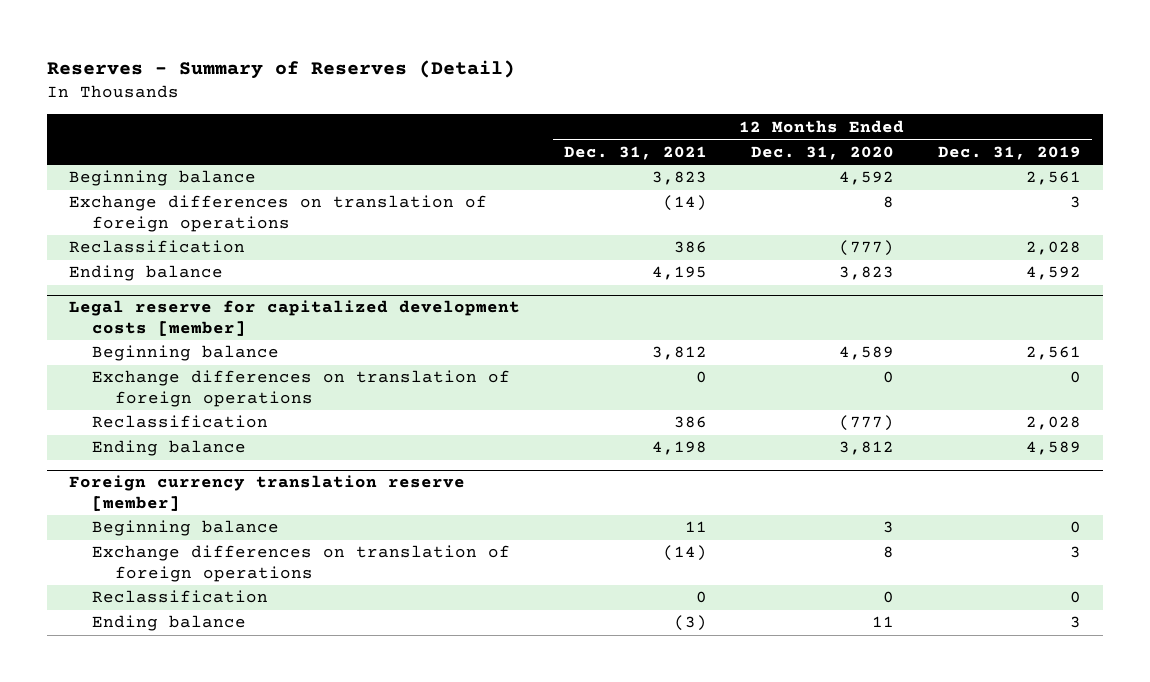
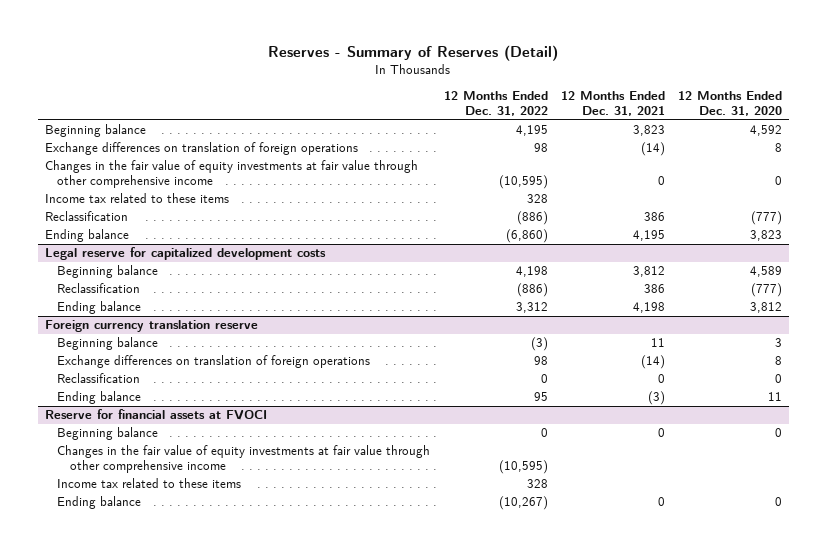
- | 12 Months Ended Dec. 31, 2021 | 12 Months Ended Dec. 31, 2020 | 12 Months Ended Dec. 31, 2019
+ | 12 Months Ended Dec. 31, 2022 | 12 Months Ended Dec. 31, 2021 | 12 Months Ended Dec. 31, 2020
+ Changes in the fair value of equity investments at fair value through other comprehensive income | (10,595) | 0 | 0
+ Income tax related to these items | 328 | |
- Legal reserve for capitalized development costs [member]
+ Legal reserve for capitalized development costs
- Exchange differences on translation of foreign operations | 0 | 0 | 0
- Foreign currency translation reserve [member]
+ Foreign currency translation reserve
+ Reserve for financial assets at FVOCI
+ Beginning balance | 0 | 0 | 0
+ Changes in the fair value of equity investments at fair value through other comprehensive income | (10,595) | |
+ Income tax related to these items | 328 | |
+ Ending balance | (10,267) | 0 | 0

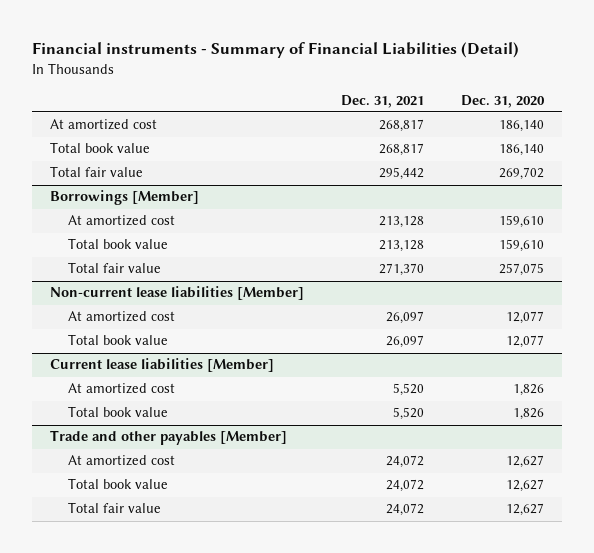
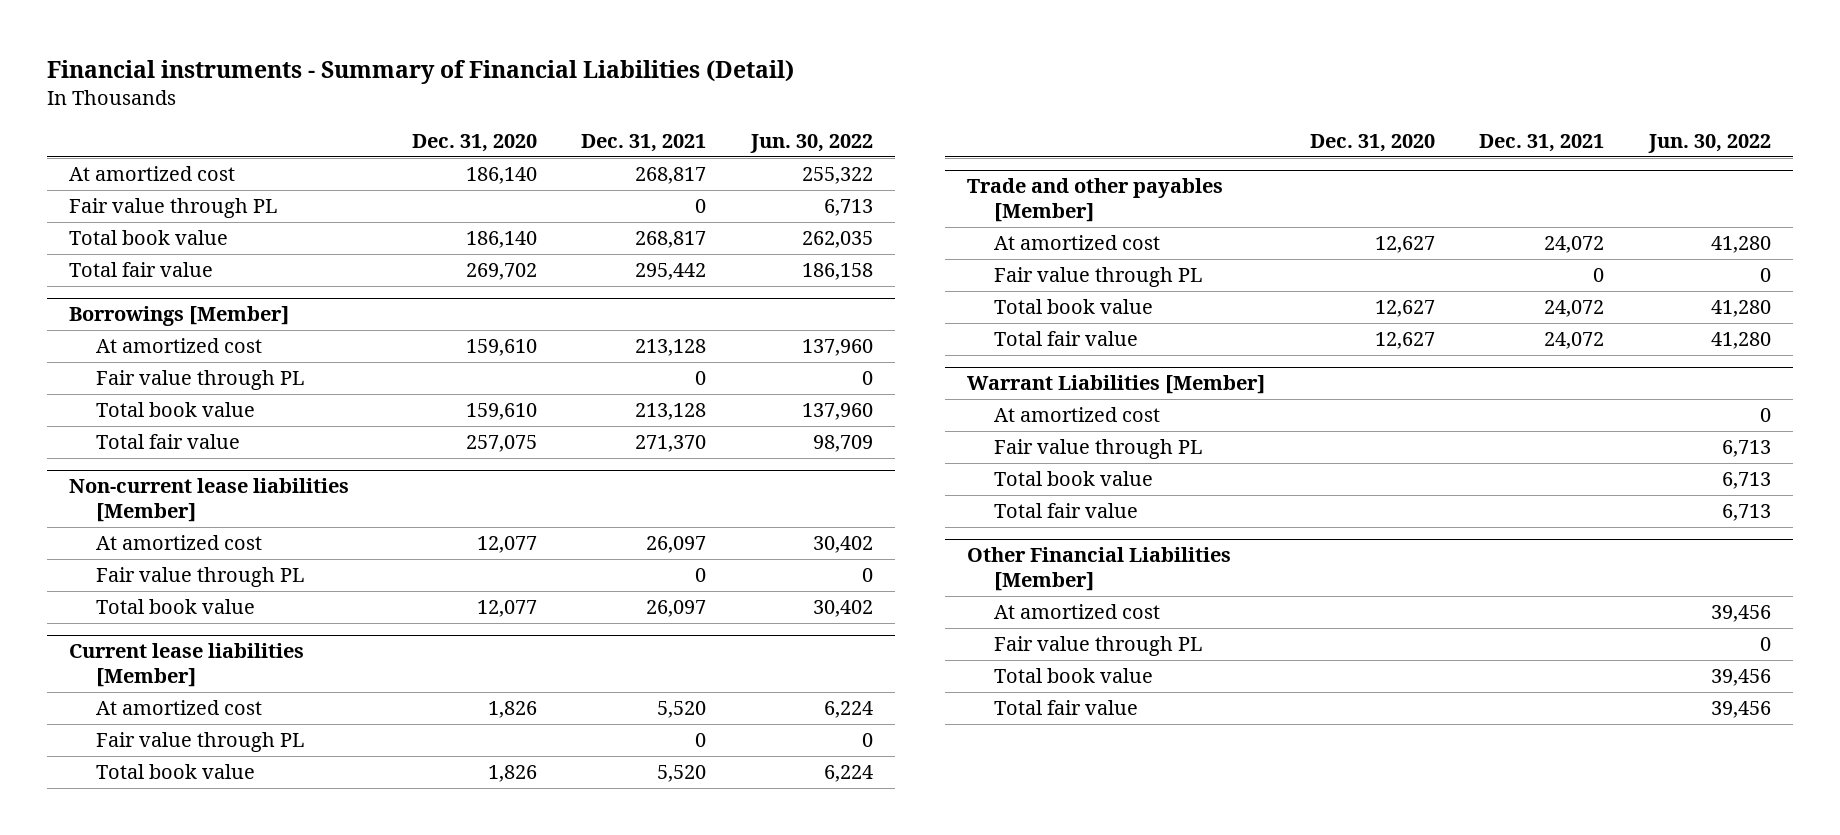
- | Dec. 31, 2021 | Dec. 31, 2020
+ | Dec. 31, 2020 | Dec. 31, 2021 | Jun. 30, 2022
+ Fair value through PL | | 0 | 6,713
@ Borrowings [Member]
+ Fair value through PL | | 0 | 0
@ Non-current lease liabilities [Member]
+ Fair value through PL | | 0 | 0
@ Current lease liabilities [Member]
+ Fair value through PL | | 0 | 0
@ Trade and other payables [Member]
+ Fair value through PL | | 0 | 0
+ Warrant Liabilities [Member]
+ At amortized cost | | | 0
+ Fair value through PL | | | 6,713
+ Total book value | | | 6,713
+ Total fair value | | | 6,713
+ Other Financial Liabilities [Member]
+ At amortized cost | | | 39,456
+ Fair value through PL | | | 0
+ Total book value | | | 39,456
+ Total fair value | | | 39,456

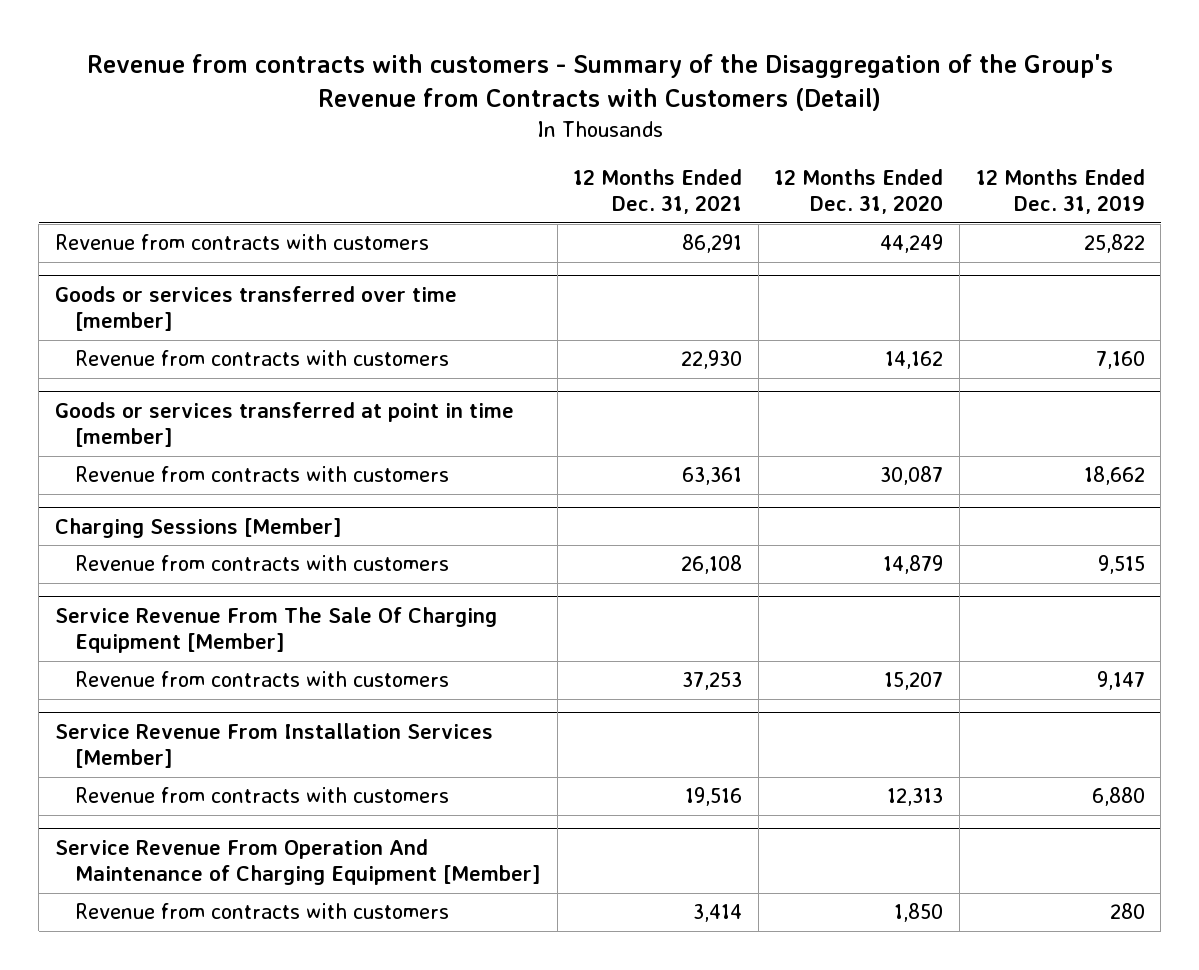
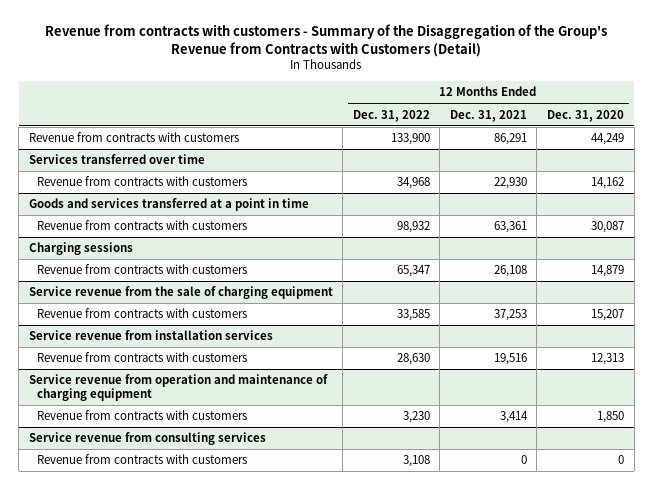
- | 12 Months Ended Dec. 31, 2021 | 12 Months Ended Dec. 31, 2020 | 12 Months Ended Dec. 31, 2019
+ | 12 Months Ended Dec. 31, 2022 | 12 Months Ended Dec. 31, 2021 | 12 Months Ended Dec. 31, 2020
- Goods or services transferred over time [member]
+ Services transferred over time
- Goods or services transferred at point in time [member]
+ Goods and services transferred at a point in time
- Charging Sessions [Member]
+ Charging sessions
- Service Revenue From The Sale Of Charging Equipment [Member]
+ Service revenue from the sale of charging equipment
- Service Revenue From Installation Services [Member]
+ Service revenue from installation services
- Service Revenue From Operation And Maintenance of Charging Equipment [Member]
+ Service revenue from operation and maintenance of charging equipment
+ Service revenue from consulting services
+ Revenue from contracts with customers | 3,108 | 0 | 0

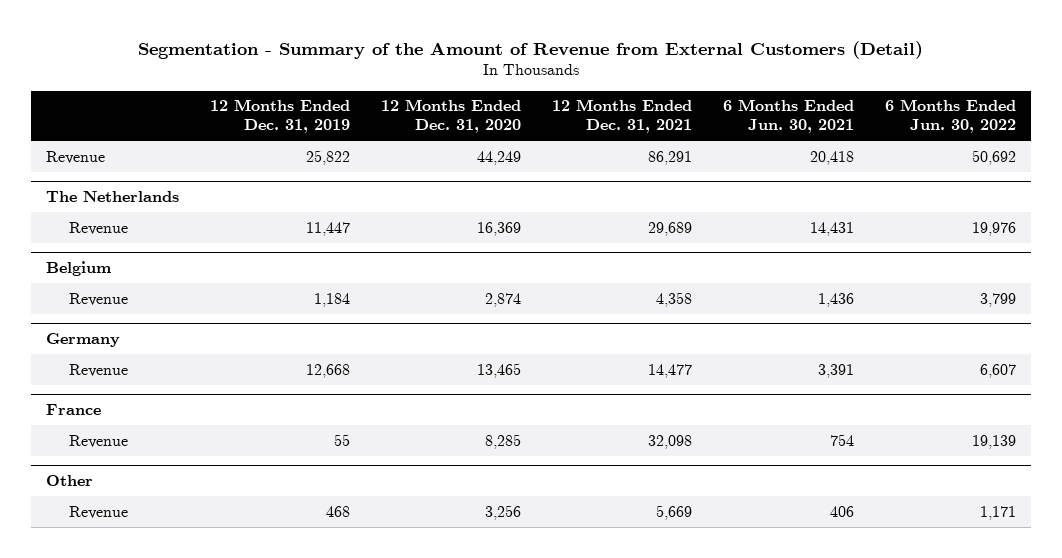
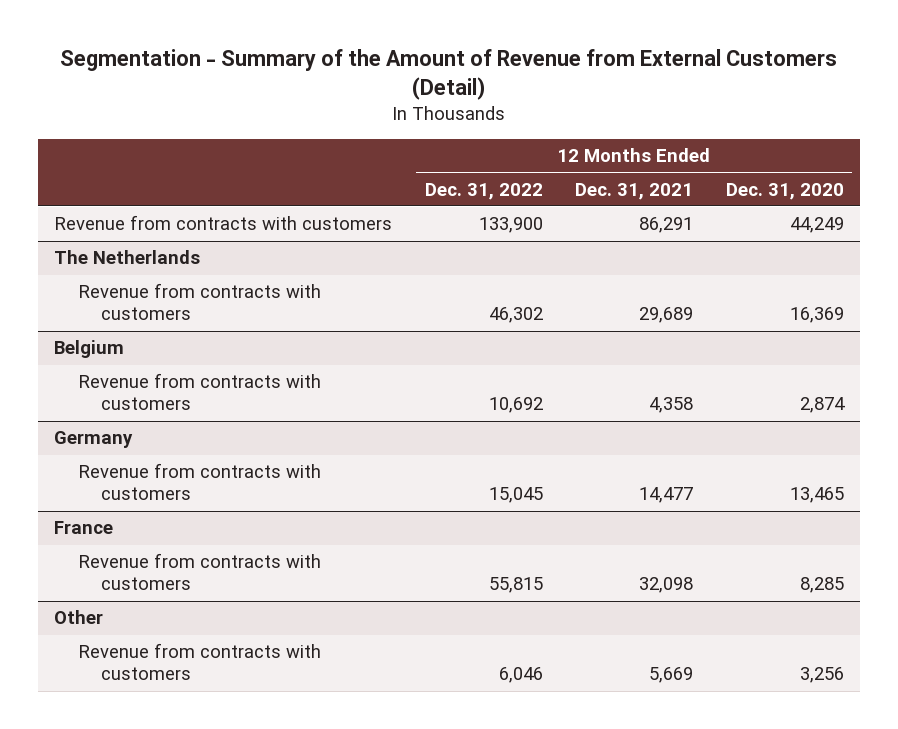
- | 12 Months Ended Dec. 31, 2019 | 12 Months Ended Dec. 31, 2020 | 12 Months Ended Dec. 31, 2021 | 6 Months Ended Jun. 30, 2021 | 6 Months Ended Jun. 30, 2022
+ | 12 Months Ended Dec. 31, 2022 | 12 Months Ended Dec. 31, 2021 | 12 Months Ended Dec. 31, 2020
- Revenue | 25,822 | 44,249 | 86,291 | 20,418 | 50,692
+ Revenue from contracts with customers | 133,900 | 86,291 | 44,249
@ The Netherlands
- Revenue | 11,447 | 16,369 | 29,689 | 14,431 | 19,976
+ Revenue from contracts with customers | 46,302 | 29,689 | 16,369
@ Belgium
- Revenue | 1,184 | 2,874 | 4,358 | 1,436 | 3,799
+ Revenue from contracts with customers | 10,692 | 4,358 | 2,874
@ Germany
- Revenue | 12,668 | 13,465 | 14,477 | 3,391 | 6,607
+ Revenue from contracts with customers | 15,045 | 14,477 | 13,465
@ France
- Revenue | 55 | 8,285 | 32,098 | 754 | 19,139
+ Revenue from contracts with customers | 55,815 | 32,098 | 8,285
@ Other
- Revenue | 468 | 3,256 | 5,669 | 406 | 1,171
+ Revenue from contracts with customers | 6,046 | 5,669 | 3,256

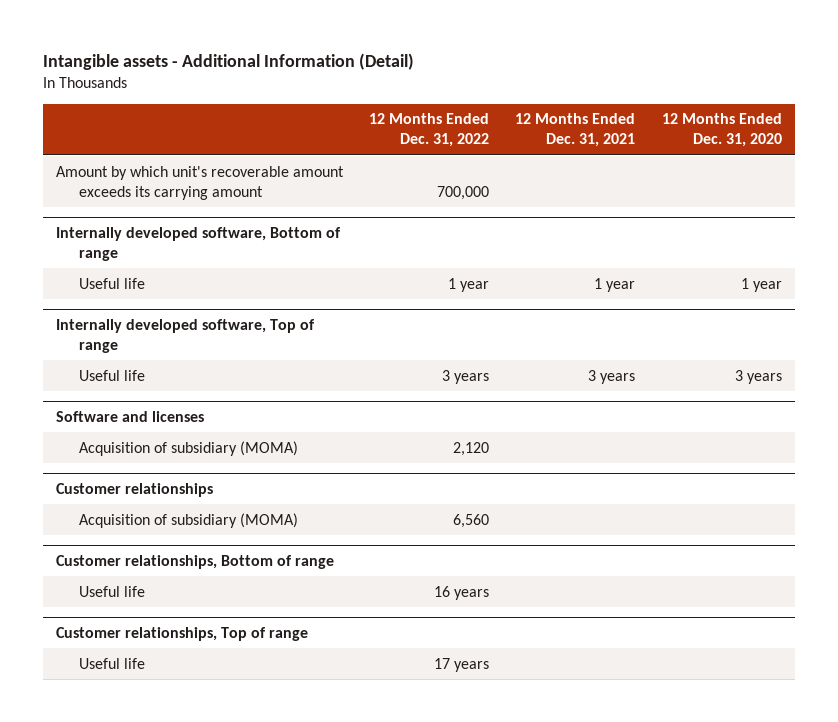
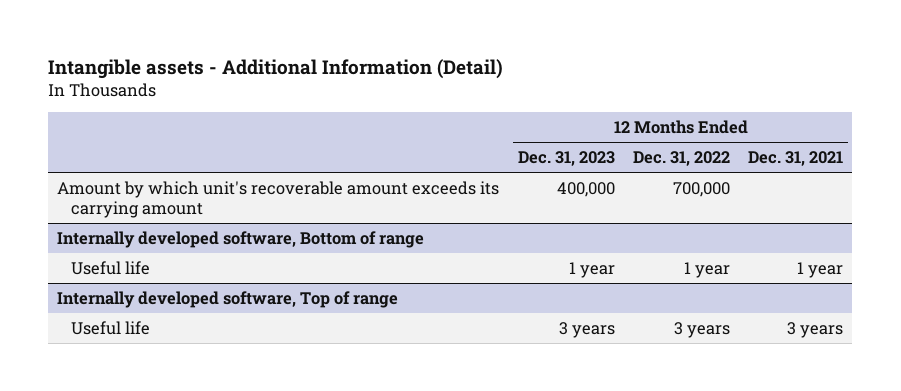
- | 12 Months Ended Dec. 31, 2022 | 12 Months Ended Dec. 31, 2021 | 12 Months Ended Dec. 31, 2020
+ | 12 Months Ended Dec. 31, 2023 | 12 Months Ended Dec. 31, 2022 | 12 Months Ended Dec. 31, 2021
- Software and licenses
- Acquisition of subsidiary (MOMA) | 2,120 | |
- Customer relationships
- Acquisition of subsidiary (MOMA) | 6,560 | |
- Customer relationships, Bottom of range
- Useful life | 16 years | |
- Customer relationships, Top of range
- Useful life | 17 years | |

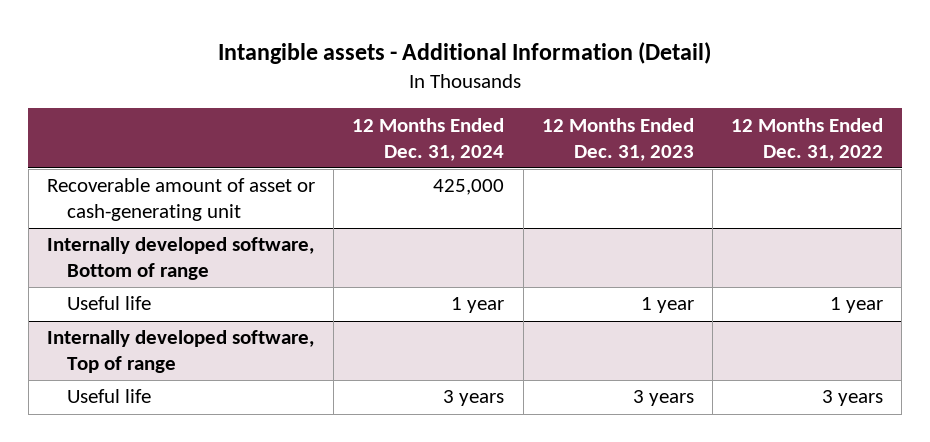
- | 12 Months Ended Dec. 31, 2023 | 12 Months Ended Dec. 31, 2022 | 12 Months Ended Dec. 31, 2021
+ | 12 Months Ended Dec. 31, 2024 | 12 Months Ended Dec. 31, 2023 | 12 Months Ended Dec. 31, 2022
- Amount by which unit's recoverable amount exceeds its carrying amount | 400,000 | 700,000 |
+ Recoverable amount of asset or cash-generating unit | 425,000 | |

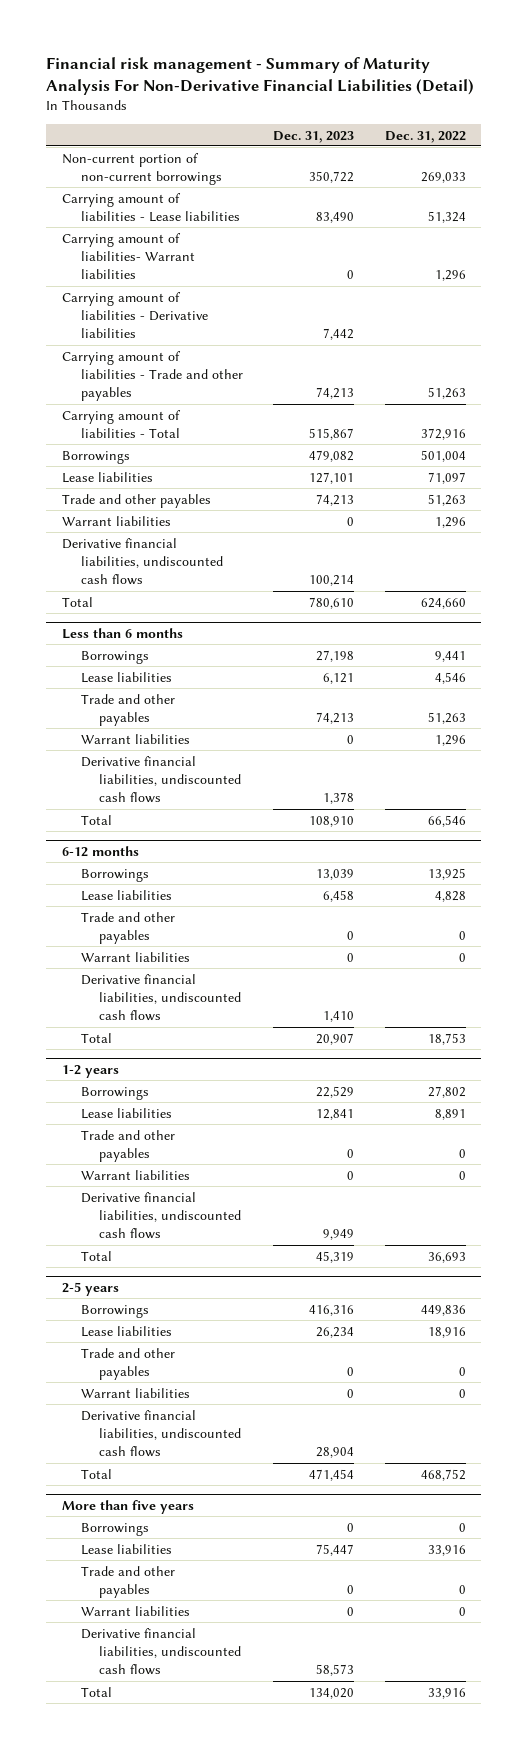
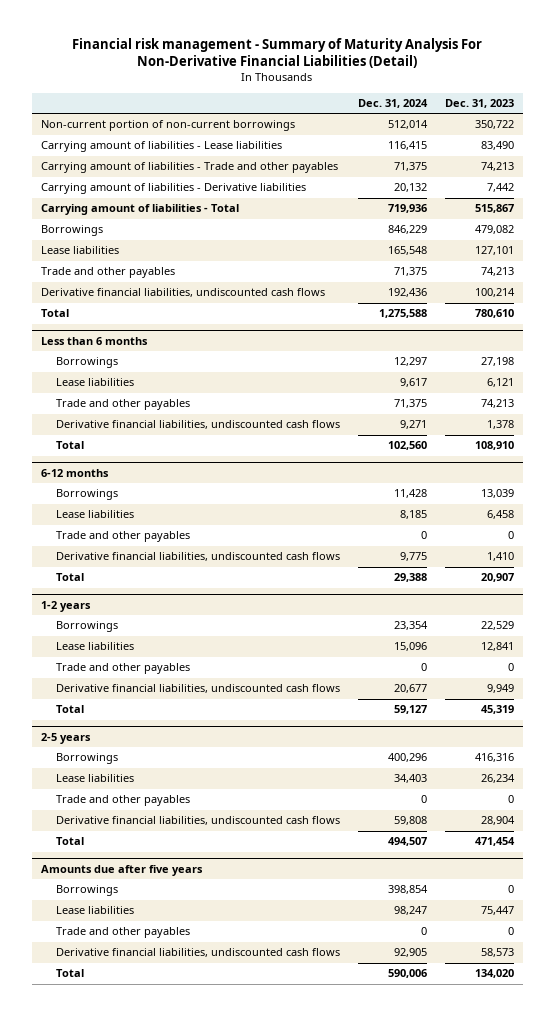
- | Dec. 31, 2023 | Dec. 31, 2022
+ | Dec. 31, 2024 | Dec. 31, 2023
- Carrying amount of liabilities- Warrant liabilities | 0 | 1,296
moved down: Carrying amount of liabilities - Derivative liabilities | 20,132 | 7,442
- Warrant liabilities | 0 | 1,296
@ Less than 6 months
- Warrant liabilities | 0 | 1,296
@ 6-12 months
- Warrant liabilities | 0 | 0
@ 1-2 years
- Warrant liabilities | 0 | 0
@ 2-5 years
- Warrant liabilities | 0 | 0
- More than five years
+ Amounts due after five years
- Warrant liabilities | 0 | 0

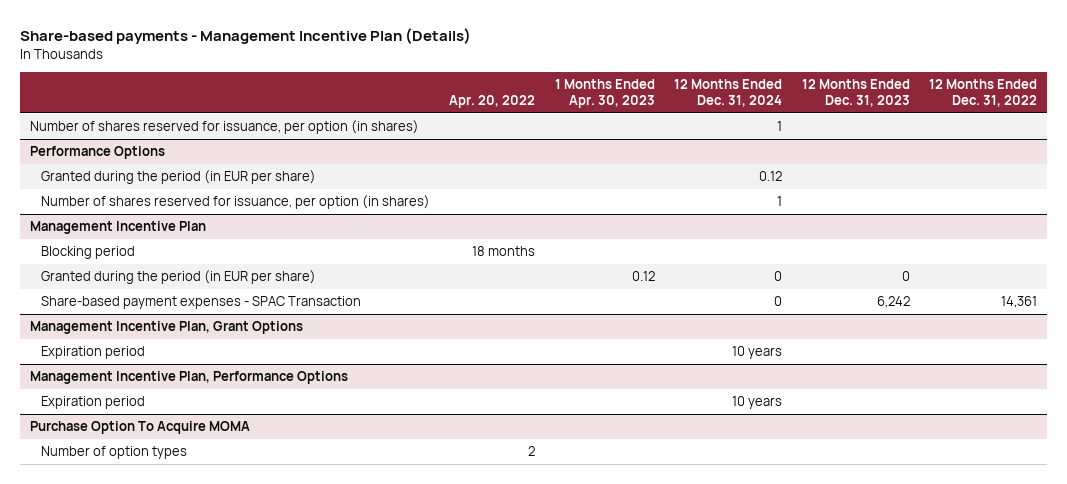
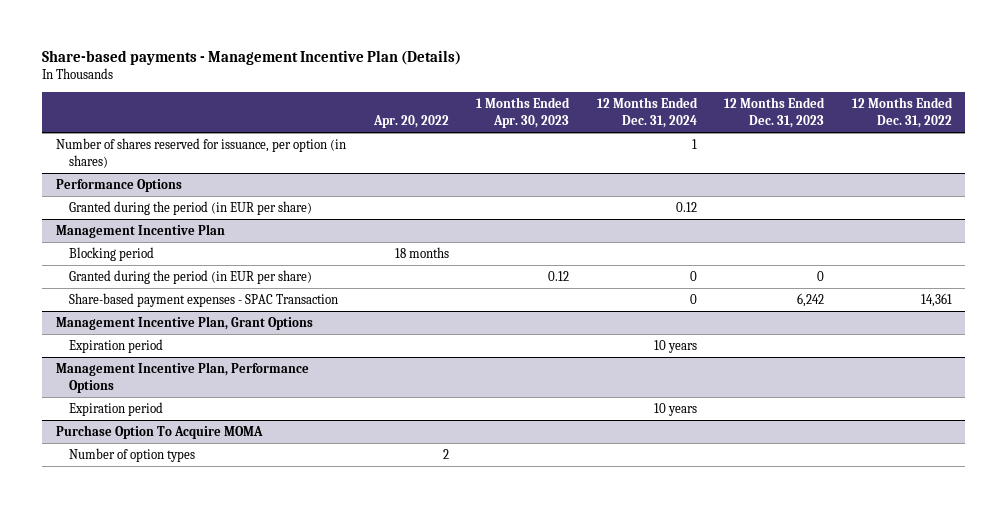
@ Performance Options
- Number of shares reserved for issuance, per option (in shares) | | | 1 | |

